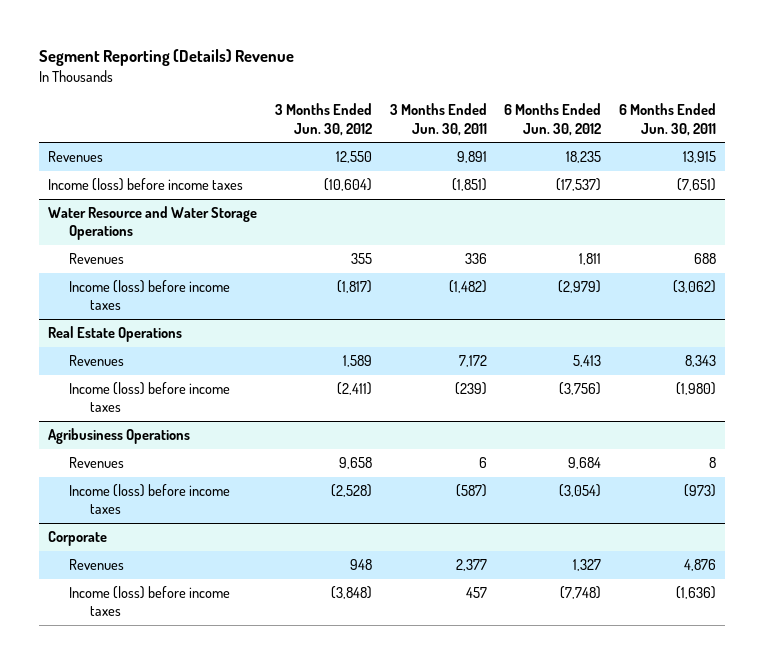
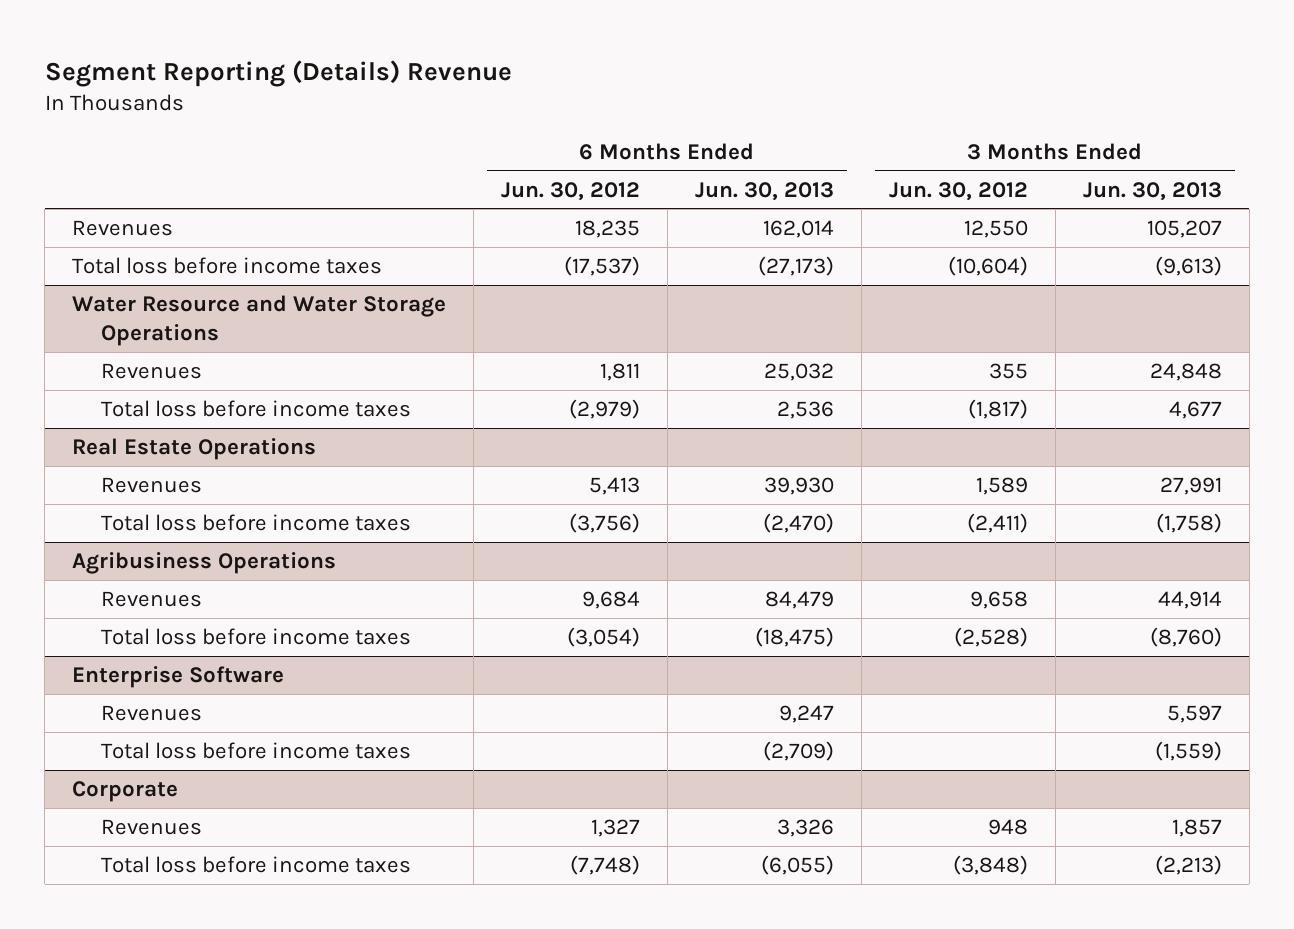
- | 3 Months Ended Jun. 30, 2012 | 3 Months Ended Jun. 30, 2011 | 6 Months Ended Jun. 30, 2012 | 6 Months Ended Jun. 30, 2011
+ | 6 Months Ended Jun. 30, 2012 | 6 Months Ended Jun. 30, 2013 | 3 Months Ended Jun. 30, 2012 | 3 Months Ended Jun. 30, 2013
- Income (loss) before income taxes | (10,604) | (1,851) | (17,537) | (7,651)
+ Total loss before income taxes | (17,537) | (27,173) | (10,604) | (9,613)
@ Water Resource and Water Storage Operations
- Income (loss) before income taxes | (1,817) | (1,482) | (2,979) | (3,062)
+ Total loss before income taxes | (2,979) | 2,536 | (1,817) | 4,677
@ Real Estate Operations
- Income (loss) before income taxes | (2,411) | (239) | (3,756) | (1,980)
+ Total loss before income taxes | (3,756) | (2,470) | (2,411) | (1,758)
@ Agribusiness Operations
- Income (loss) before income taxes | (2,528) | (587) | (3,054) | (973)
+ Total loss before income taxes | (3,054) | (18,475) | (2,528) | (8,760)
+ Enterprise Software
+ Revenues | | 9,247 | | 5,597
+ Total loss before income taxes | | (2,709) | | (1,559)
@ Corporate
- Income (loss) before income taxes | (3,848) | 457 | (7,748) | (1,636)
+ Total loss before income taxes | (7,748) | (6,055) | (3,848) | (2,213)

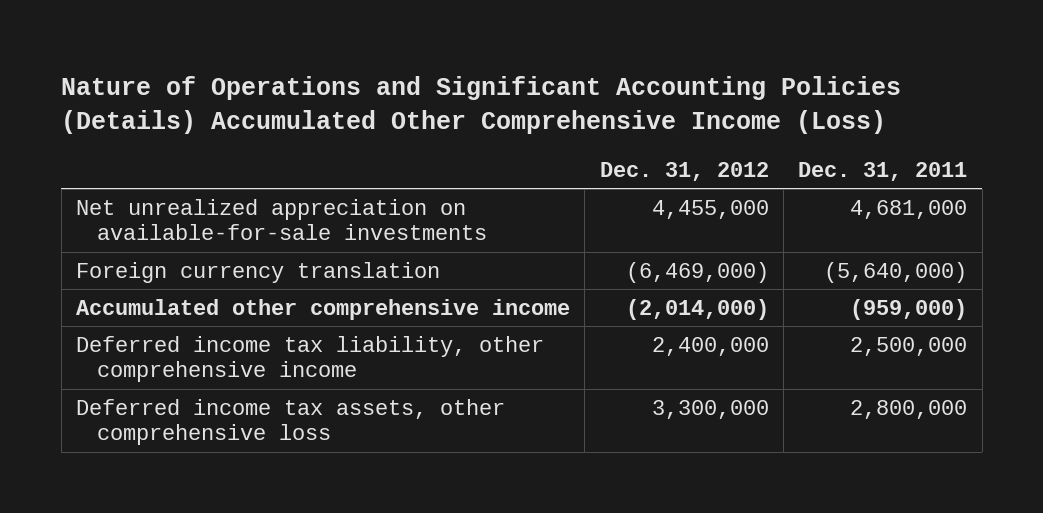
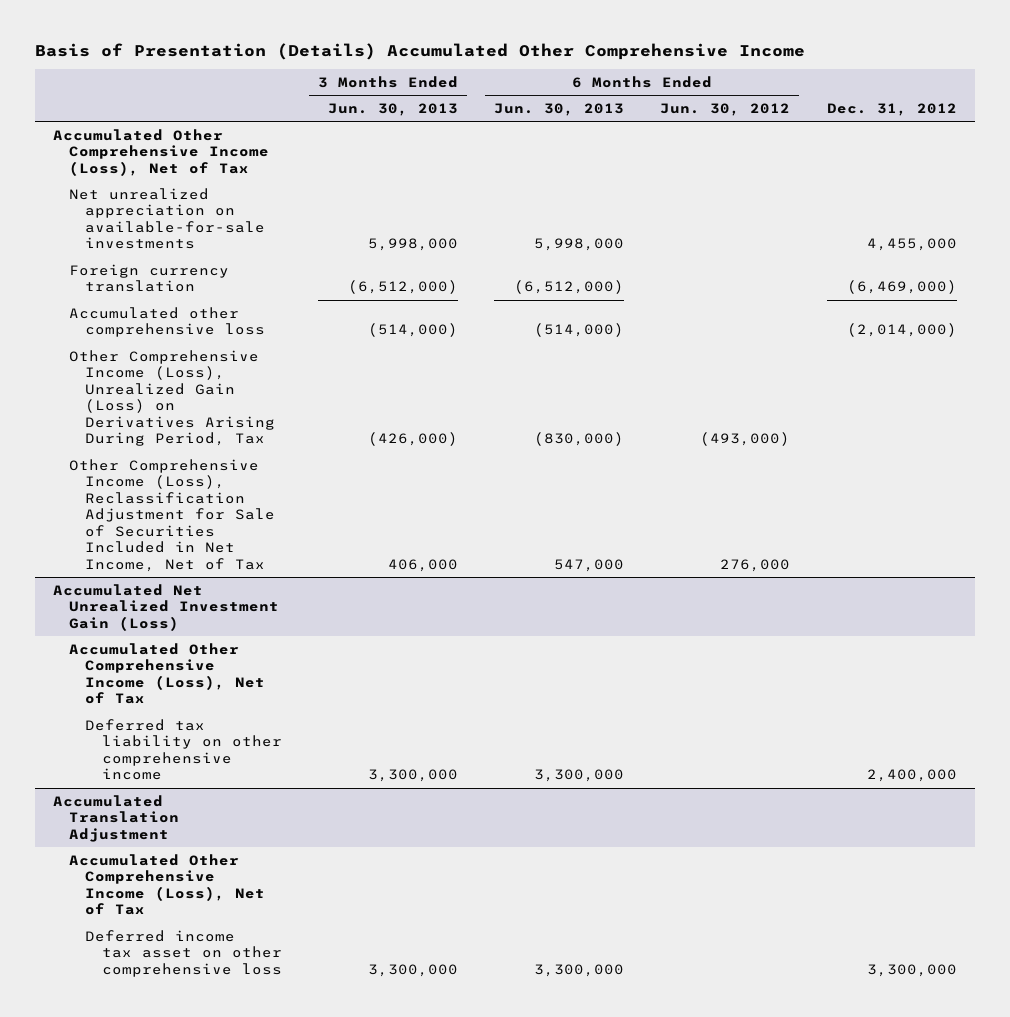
- Nature of Operations and Significant Accounting Policies (Details) Accumulated Other Comprehensive Income (Loss)
+ Basis of Presentation (Details) Accumulated Other Comprehensive Income
- | Dec. 31, 2012 | Dec. 31, 2011
+ | 3 Months Ended Jun. 30, 2013 | 6 Months Ended Jun. 30, 2013 | 6 Months Ended Jun. 30, 2012 | Dec. 31, 2012
+ Accumulated Other Comprehensive Income (Loss), Net of Tax
- Accumulated other comprehensive income | (2,014,000) | (959,000)
- Deferred income tax liability, other comprehensive income | 2,400,000 | 2,500,000
- Deferred income tax assets, other comprehensive loss | 3,300,000 | 2,800,000
+ Accumulated other comprehensive loss | (514,000) | (514,000) | | (2,014,000)
+ Other Comprehensive Income (Loss), Unrealized Gain (Loss) on Derivatives Arising During Period, Tax | (426,000) | (830,000) | (493,000) |
+ Other Comprehensive Income (Loss), Reclassification Adjustment for Sale of Securities Included in Net Income, Net of Tax | 406,000 | 547,000 | 276,000 |
+ Accumulated Net Unrealized Investment Gain (Loss)
+ Accumulated Other Comprehensive Income (Loss), Net of Tax
+ Deferred tax liability on other comprehensive income | 3,300,000 | 3,300,000 | | 2,400,000
+ Accumulated Translation Adjustment
+ Accumulated Other Comprehensive Income (Loss), Net of Tax
+ Deferred income tax asset on other comprehensive loss | 3,300,000 | 3,300,000 | | 3,300,000

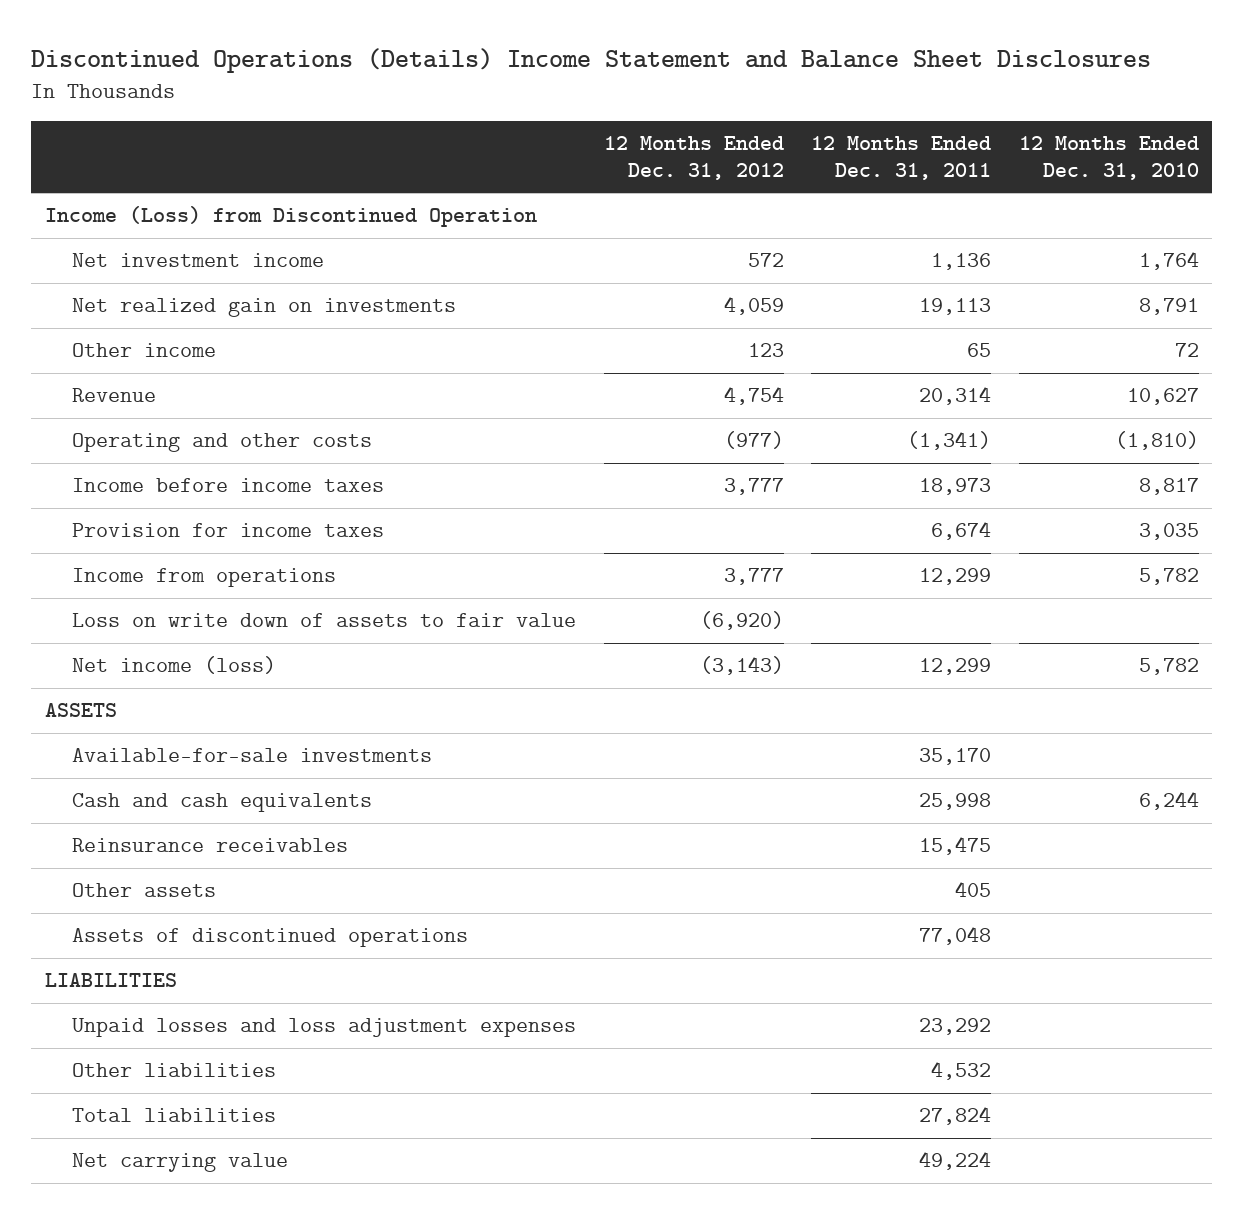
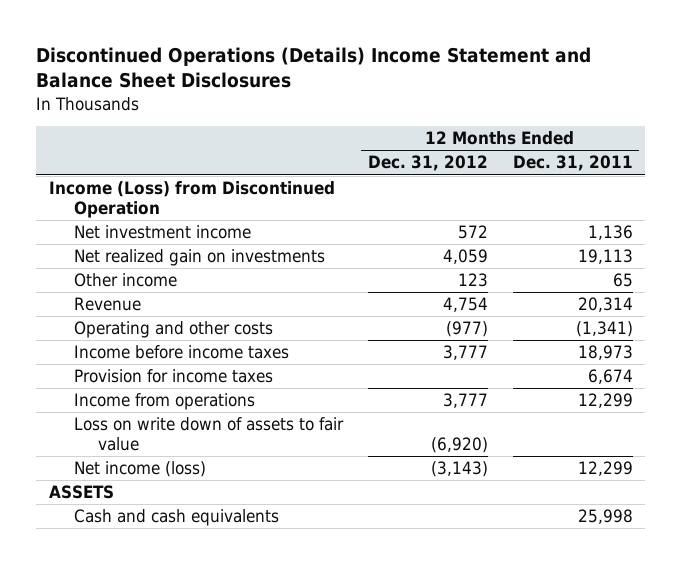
- | 12 Months Ended Dec. 31, 2012 | 12 Months Ended Dec. 31, 2011 | 12 Months Ended Dec. 31, 2010
+ | 12 Months Ended Dec. 31, 2012 | 12 Months Ended Dec. 31, 2011
- Available-for-sale investments | | 35,170 |
- Reinsurance receivables | | 15,475 |
- Other assets | | 405 |
- Assets of discontinued operations | | 77,048 |
- LIABILITIES
- Unpaid losses and loss adjustment expenses | | 23,292 |
- Other liabilities | | 4,532 |
- Total liabilities | | 27,824 |
- Net carrying value | | 49,224 |

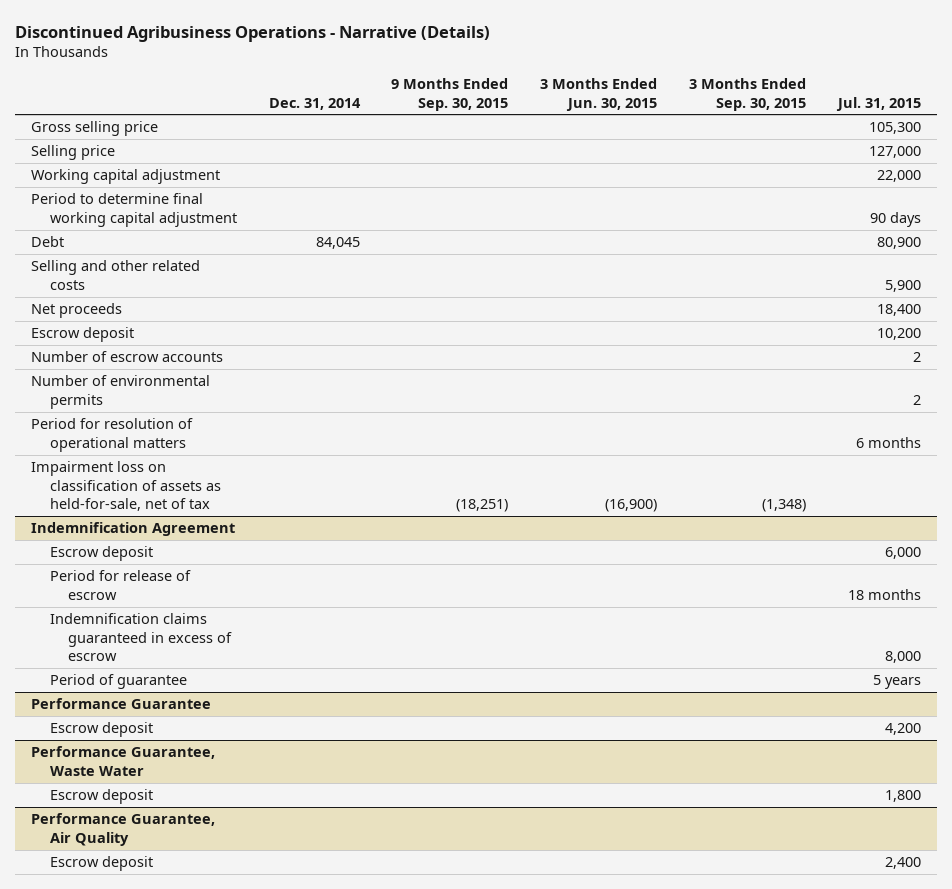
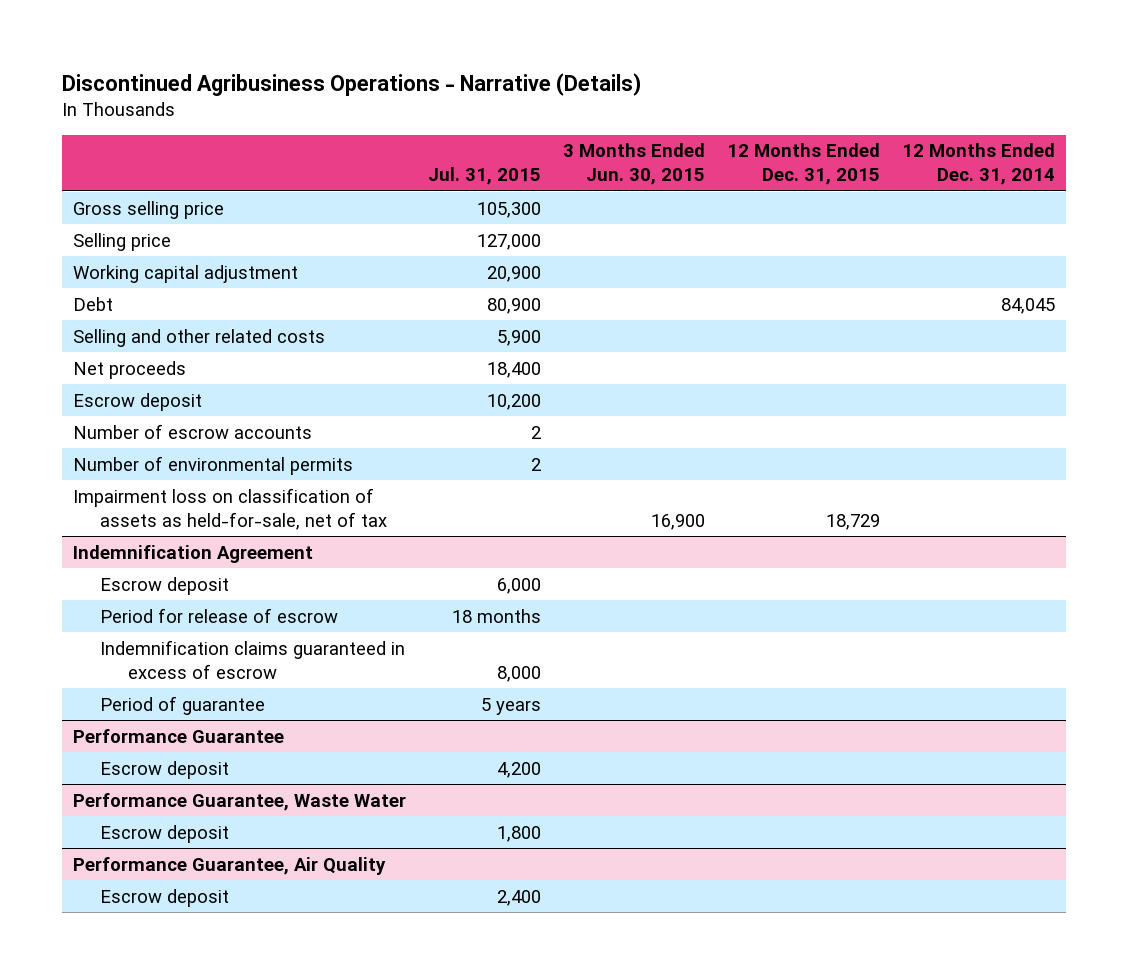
- | Dec. 31, 2014 | 9 Months Ended Sep. 30, 2015 | 3 Months Ended Jun. 30, 2015 | 3 Months Ended Sep. 30, 2015 | Jul. 31, 2015
+ | Jul. 31, 2015 | 3 Months Ended Jun. 30, 2015 | 12 Months Ended Dec. 31, 2015 | 12 Months Ended Dec. 31, 2014
- Working capital adjustment | | | | | 22,000
- Period to determine final working capital adjustment | | | | | 90 days
+ Working capital adjustment | 20,900 | | |
- Period for resolution of operational matters | | | | | 6 months
- Impairment loss on classification of assets as held-for-sale, net of tax | | (18,251) | (16,900) | (1,348) |
+ Impairment loss on classification of assets as held-for-sale, net of tax | | 16,900 | 18,729 |

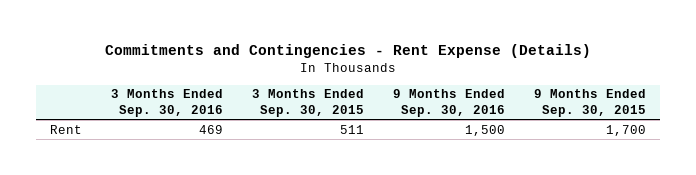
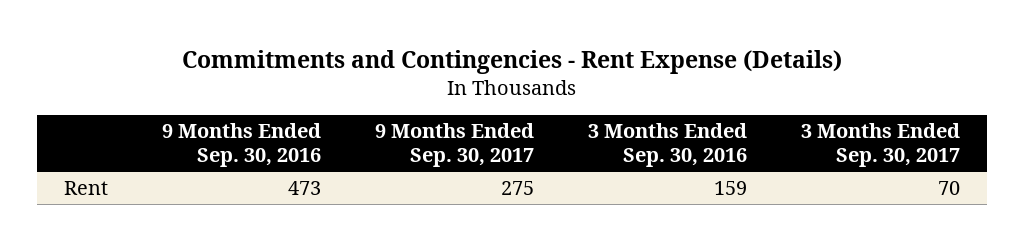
- | 3 Months Ended Sep. 30, 2016 | 3 Months Ended Sep. 30, 2015 | 9 Months Ended Sep. 30, 2016 | 9 Months Ended Sep. 30, 2015
+ | 9 Months Ended Sep. 30, 2016 | 9 Months Ended Sep. 30, 2017 | 3 Months Ended Sep. 30, 2016 | 3 Months Ended Sep. 30, 2017
- Rent | 469 | 511 | 1,500 | 1,700
+ Rent | 473 | 275 | 159 | 70

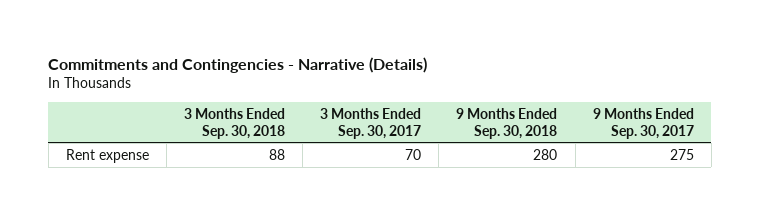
- Commitments and Contingencies - Rent Expense (Details)
+ Commitments and Contingencies - Narrative (Details)
- | 9 Months Ended Sep. 30, 2016 | 9 Months Ended Sep. 30, 2017 | 3 Months Ended Sep. 30, 2016 | 3 Months Ended Sep. 30, 2017
+ | 3 Months Ended Sep. 30, 2018 | 3 Months Ended Sep. 30, 2017 | 9 Months Ended Sep. 30, 2018 | 9 Months Ended Sep. 30, 2017
- Rent | 473 | 275 | 159 | 70
+ Rent expense | 88 | 70 | 280 | 275

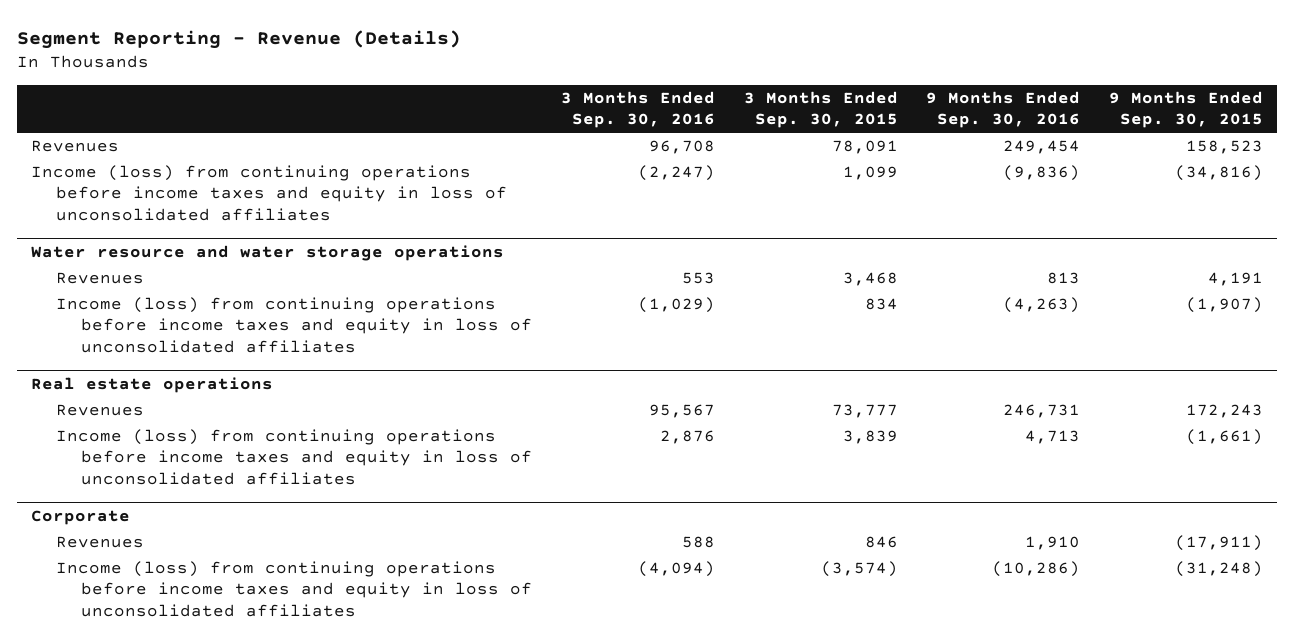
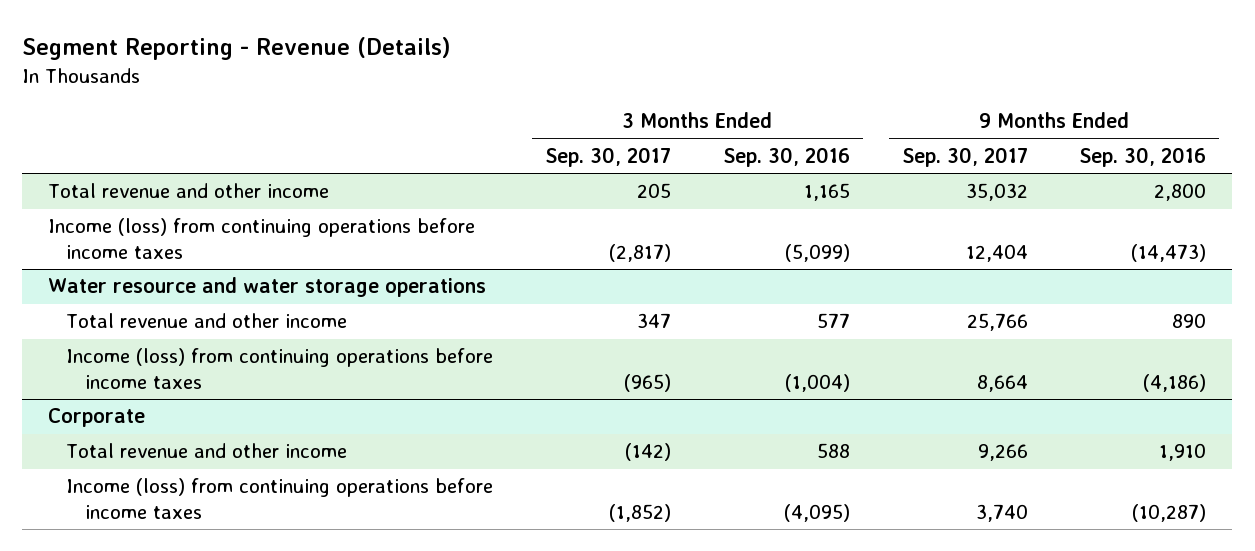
- | 3 Months Ended Sep. 30, 2016 | 3 Months Ended Sep. 30, 2015 | 9 Months Ended Sep. 30, 2016 | 9 Months Ended Sep. 30, 2015
+ | 3 Months Ended Sep. 30, 2017 | 3 Months Ended Sep. 30, 2016 | 9 Months Ended Sep. 30, 2017 | 9 Months Ended Sep. 30, 2016
- Revenues | 96,708 | 78,091 | 249,454 | 158,523
- Income (loss) from continuing operations before income taxes and equity in loss of unconsolidated affiliates | (2,247) | 1,099 | (9,836) | (34,816)
+ Total revenue and other income | 205 | 1,165 | 35,032 | 2,800
+ Income (loss) from continuing operations before income taxes | (2,817) | (5,099) | 12,404 | (14,473)
@ Water resource and water storage operations
- Revenues | 553 | 3,468 | 813 | 4,191
- Income (loss) from continuing operations before income taxes and equity in loss of unconsolidated affiliates | (1,029) | 834 | (4,263) | (1,907)
- Real estate operations
- Revenues | 95,567 | 73,777 | 246,731 | 172,243
- Income (loss) from continuing operations before income taxes and equity in loss of unconsolidated affiliates | 2,876 | 3,839 | 4,713 | (1,661)
@ Water resource and water storage operations
+ Total revenue and other income | 347 | 577 | 25,766 | 890
+ Income (loss) from continuing operations before income taxes | (965) | (1,004) | 8,664 | (4,186)
@ Corporate
- Revenues | 588 | 846 | 1,910 | (17,911)
- Income (loss) from continuing operations before income taxes and equity in loss of unconsolidated affiliates | (4,094) | (3,574) | (10,286) | (31,248)
+ Total revenue and other income | (142) | 588 | 9,266 | 1,910
+ Income (loss) from continuing operations before income taxes | (1,852) | (4,095) | 3,740 | (10,287)

